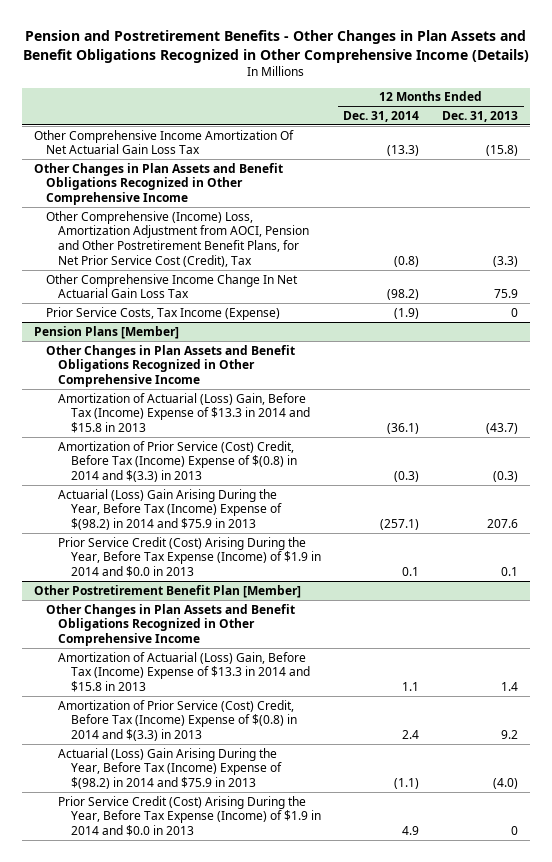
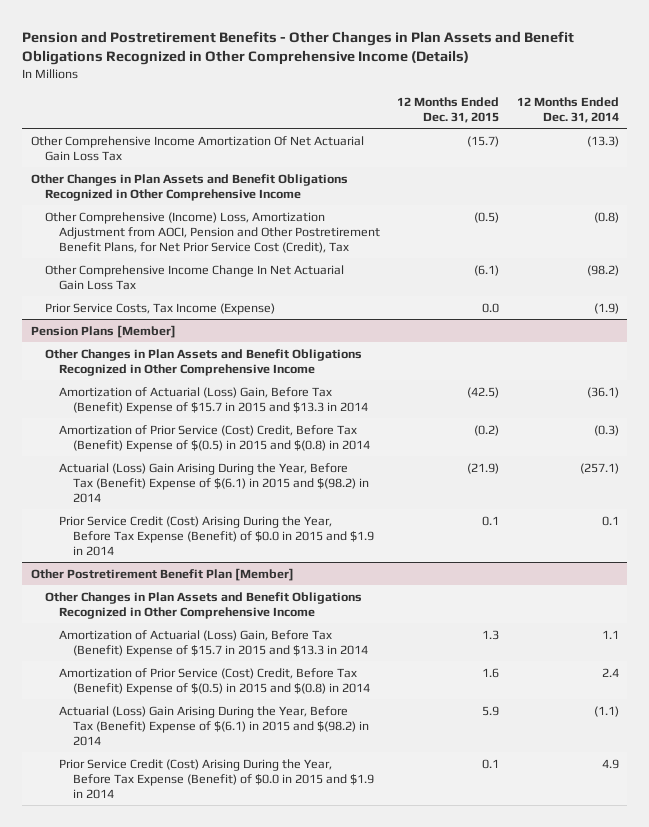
- | 12 Months Ended Dec. 31, 2014 | 12 Months Ended Dec. 31, 2013
+ | 12 Months Ended Dec. 31, 2015 | 12 Months Ended Dec. 31, 2014
@ Pension Plans [Member]
- Amortization of Actuarial (Loss) Gain, Before Tax (Income) Expense of $13.3 in 2014 and $15.8 in 2013 | (36.1) | (43.7)
- Amortization of Prior Service (Cost) Credit, Before Tax (Income) Expense of $(0.8) in 2014 and $(3.3) in 2013 | (0.3) | (0.3)
- Actuarial (Loss) Gain Arising During the Year, Before Tax (Income) Expense of $(98.2) in 2014 and $75.9 in 2013 | (257.1) | 207.6
- Prior Service Credit (Cost) Arising During the Year, Before Tax Expense (Income) of $1.9 in 2014 and $0.0 in 2013 | 0.1 | 0.1
+ Amortization of Actuarial (Loss) Gain, Before Tax (Benefit) Expense of $15.7 in 2015 and $13.3 in 2014 | (42.5) | (36.1)
+ Amortization of Prior Service (Cost) Credit, Before Tax (Benefit) Expense of $(0.5) in 2015 and $(0.8) in 2014 | (0.2) | (0.3)
+ Actuarial (Loss) Gain Arising During the Year, Before Tax (Benefit) Expense of $(6.1) in 2015 and $(98.2) in 2014 | (21.9) | (257.1)
+ Prior Service Credit (Cost) Arising During the Year, Before Tax Expense (Benefit) of $0.0 in 2015 and $1.9 in 2014 | 0.1 | 0.1
@ Other Postretirement Benefit Plan [Member]
- Amortization of Actuarial (Loss) Gain, Before Tax (Income) Expense of $13.3 in 2014 and $15.8 in 2013 | 1.1 | 1.4
- Amortization of Prior Service (Cost) Credit, Before Tax (Income) Expense of $(0.8) in 2014 and $(3.3) in 2013 | 2.4 | 9.2
- Actuarial (Loss) Gain Arising During the Year, Before Tax (Income) Expense of $(98.2) in 2014 and $75.9 in 2013 | (1.1) | (4.0)
- Prior Service Credit (Cost) Arising During the Year, Before Tax Expense (Income) of $1.9 in 2014 and $0.0 in 2013 | 4.9 | 0
+ Amortization of Actuarial (Loss) Gain, Before Tax (Benefit) Expense of $15.7 in 2015 and $13.3 in 2014 | 1.3 | 1.1
+ Amortization of Prior Service (Cost) Credit, Before Tax (Benefit) Expense of $(0.5) in 2015 and $(0.8) in 2014 | 1.6 | 2.4
+ Actuarial (Loss) Gain Arising During the Year, Before Tax (Benefit) Expense of $(6.1) in 2015 and $(98.2) in 2014 | 5.9 | (1.1)
+ Prior Service Credit (Cost) Arising During the Year, Before Tax Expense (Benefit) of $0.0 in 2015 and $1.9 in 2014 | 0.1 | 4.9

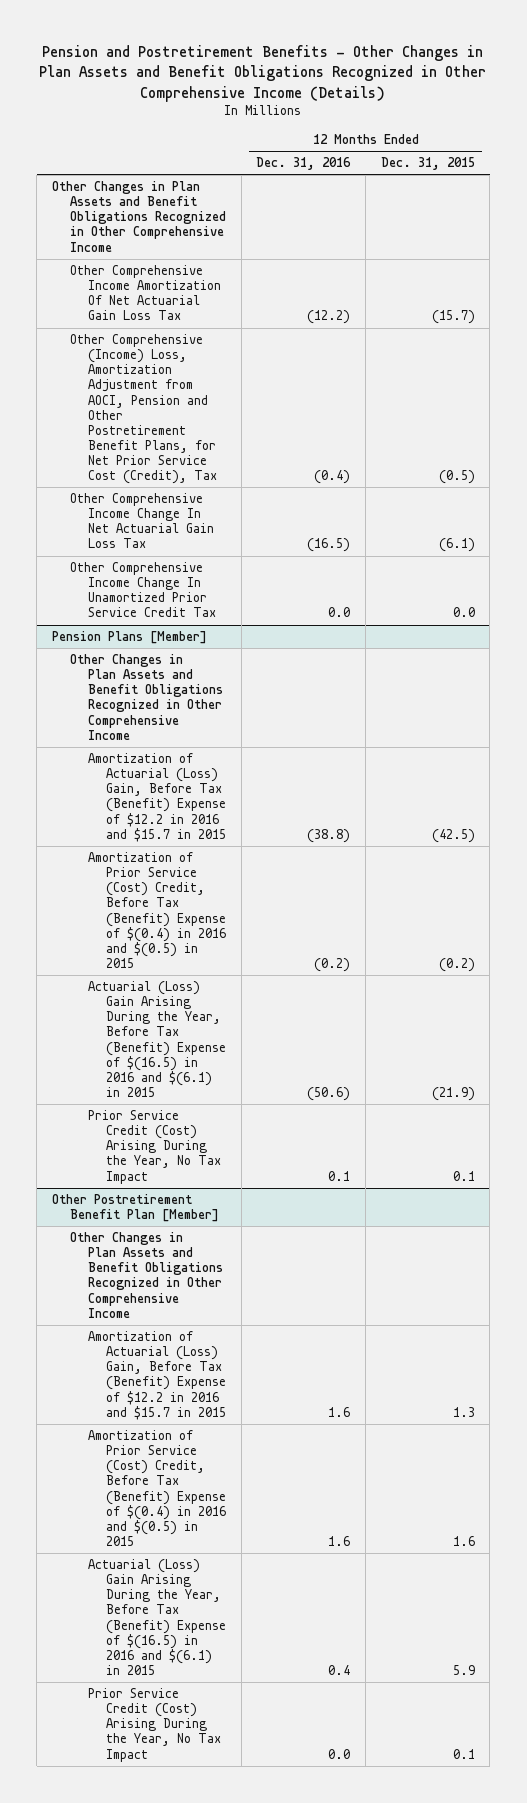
- | 12 Months Ended Dec. 31, 2015 | 12 Months Ended Dec. 31, 2014
+ | 12 Months Ended Dec. 31, 2016 | 12 Months Ended Dec. 31, 2015
moved down: Other Comprehensive Income Amortization Of Net Actuarial Gain Loss Tax | (12.2) | (15.7)
- Prior Service Costs, Tax Income (Expense) | 0.0 | (1.9)
+ Other Comprehensive Income Change In Unamortized Prior Service Credit Tax | 0.0 | 0.0
@ Pension Plans [Member]
- Amortization of Actuarial (Loss) Gain, Before Tax (Benefit) Expense of $15.7 in 2015 and $13.3 in 2014 | (42.5) | (36.1)
- Amortization of Prior Service (Cost) Credit, Before Tax (Benefit) Expense of $(0.5) in 2015 and $(0.8) in 2014 | (0.2) | (0.3)
- Actuarial (Loss) Gain Arising During the Year, Before Tax (Benefit) Expense of $(6.1) in 2015 and $(98.2) in 2014 | (21.9) | (257.1)
- Prior Service Credit (Cost) Arising During the Year, Before Tax Expense (Benefit) of $0.0 in 2015 and $1.9 in 2014 | 0.1 | 0.1
+ Amortization of Actuarial (Loss) Gain, Before Tax (Benefit) Expense of $12.2 in 2016 and $15.7 in 2015 | (38.8) | (42.5)
+ Amortization of Prior Service (Cost) Credit, Before Tax (Benefit) Expense of $(0.4) in 2016 and $(0.5) in 2015 | (0.2) | (0.2)
+ Actuarial (Loss) Gain Arising During the Year, Before Tax (Benefit) Expense of $(16.5) in 2016 and $(6.1) in 2015 | (50.6) | (21.9)
+ Prior Service Credit (Cost) Arising During the Year, No Tax Impact | 0.1 | 0.1
@ Other Postretirement Benefit Plan [Member]
- Amortization of Actuarial (Loss) Gain, Before Tax (Benefit) Expense of $15.7 in 2015 and $13.3 in 2014 | 1.3 | 1.1
- Amortization of Prior Service (Cost) Credit, Before Tax (Benefit) Expense of $(0.5) in 2015 and $(0.8) in 2014 | 1.6 | 2.4
- Actuarial (Loss) Gain Arising During the Year, Before Tax (Benefit) Expense of $(6.1) in 2015 and $(98.2) in 2014 | 5.9 | (1.1)
- Prior Service Credit (Cost) Arising During the Year, Before Tax Expense (Benefit) of $0.0 in 2015 and $1.9 in 2014 | 0.1 | 4.9
+ Amortization of Actuarial (Loss) Gain, Before Tax (Benefit) Expense of $12.2 in 2016 and $15.7 in 2015 | 1.6 | 1.3
+ Amortization of Prior Service (Cost) Credit, Before Tax (Benefit) Expense of $(0.4) in 2016 and $(0.5) in 2015 | 1.6 | 1.6
+ Actuarial (Loss) Gain Arising During the Year, Before Tax (Benefit) Expense of $(16.5) in 2016 and $(6.1) in 2015 | 0.4 | 5.9
+ Prior Service Credit (Cost) Arising During the Year, No Tax Impact | 0.0 | 0.1

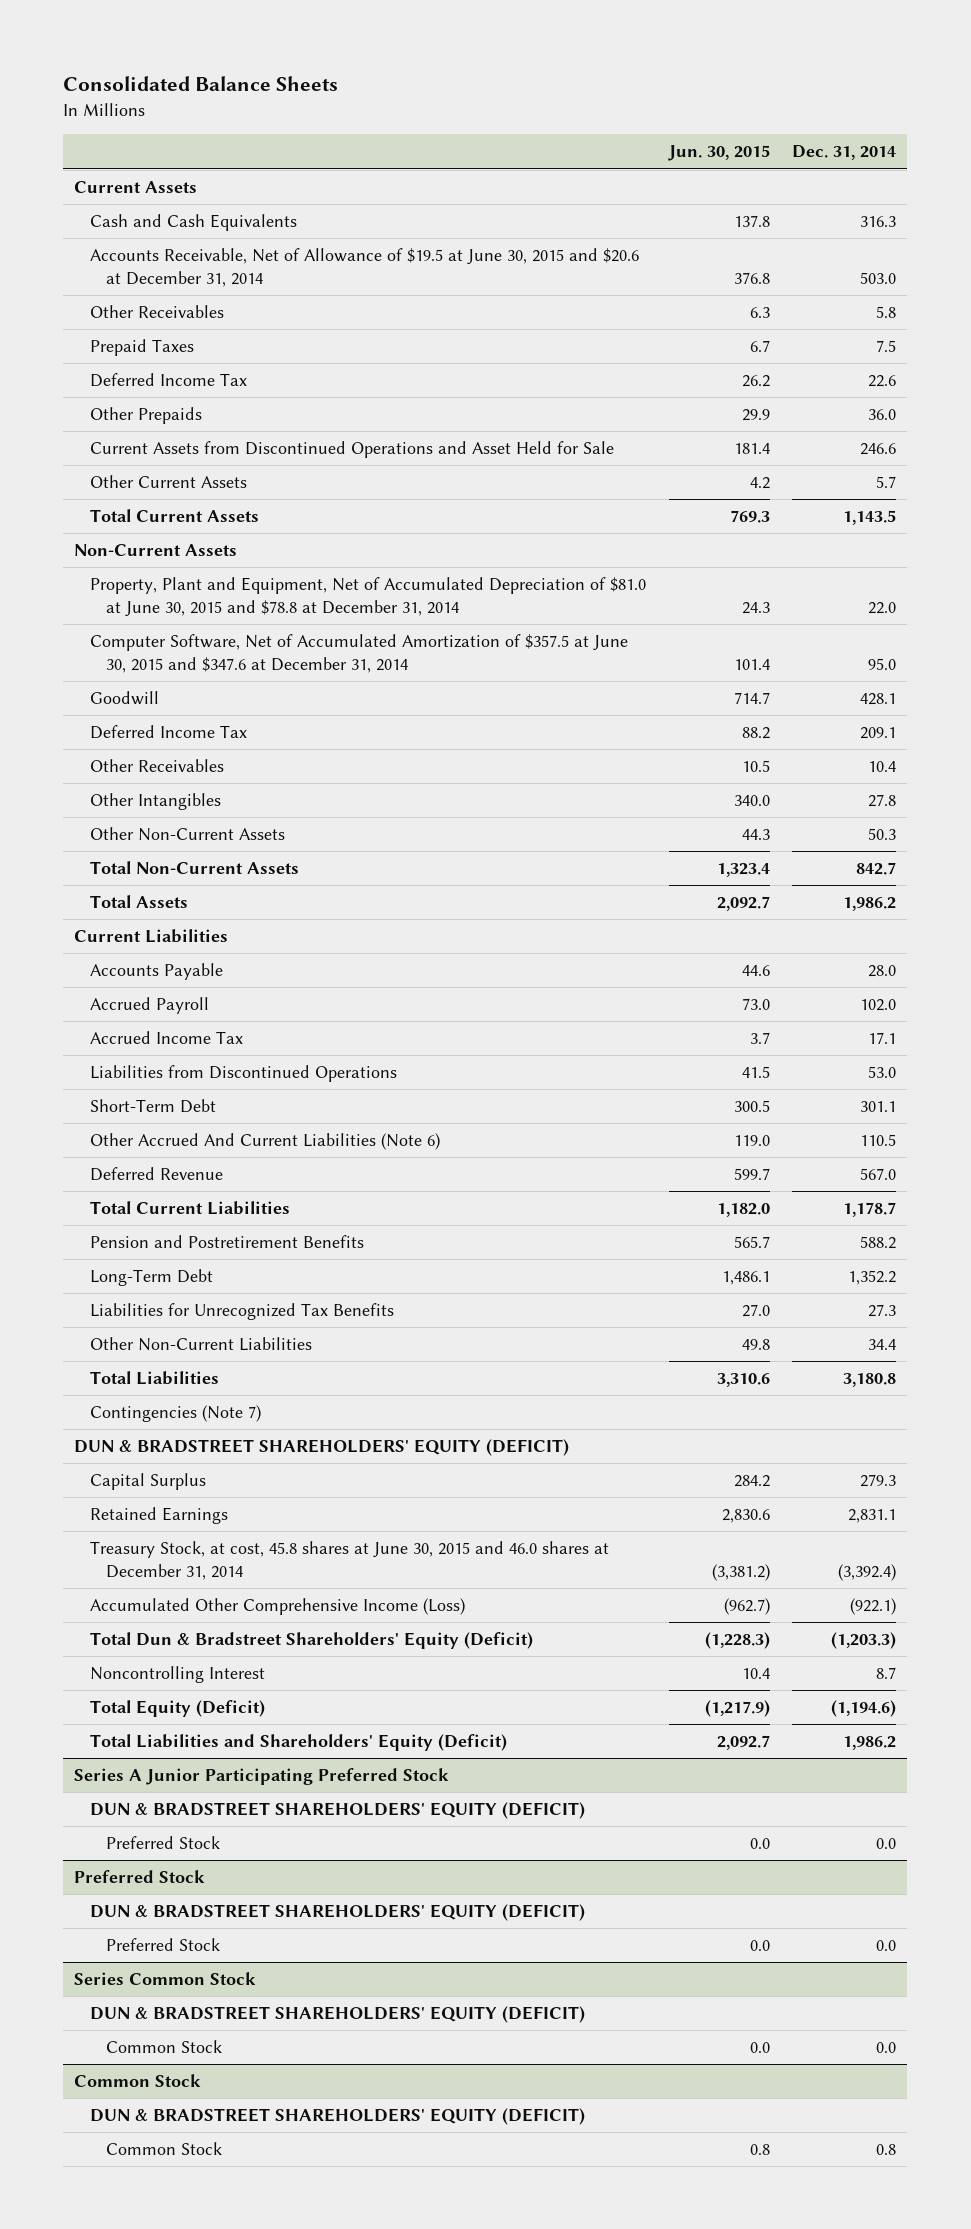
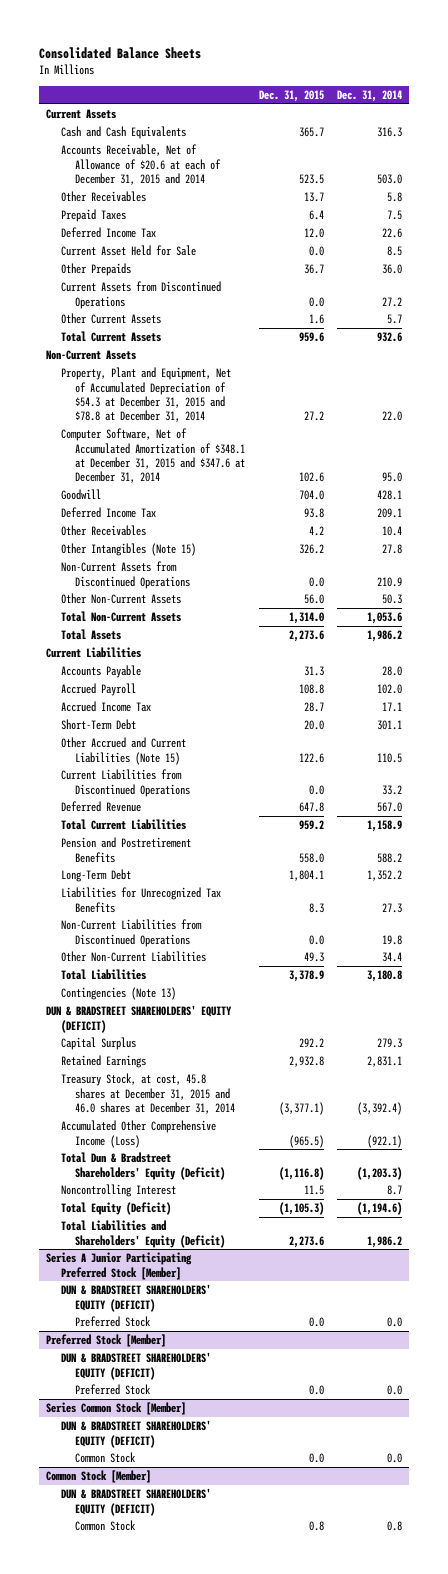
- | Jun. 30, 2015 | Dec. 31, 2014
+ | Dec. 31, 2015 | Dec. 31, 2014
- Accounts Receivable, Net of Allowance of $19.5 at June 30, 2015 and $20.6 at December 31, 2014 | 376.8 | 503.0
+ Accounts Receivable, Net of Allowance of $20.6 at each of December 31, 2015 and 2014 | 523.5 | 503.0
+ Current Asset Held for Sale | 0.0 | 8.5
- Current Assets from Discontinued Operations and Asset Held for Sale | 181.4 | 246.6
+ Current Assets from Discontinued Operations | 0.0 | 27.2
- Total Current Assets | 769.3 | 1,143.5
+ Total Current Assets | 959.6 | 932.6
- Property, Plant and Equipment, Net of Accumulated Depreciation of $81.0 at June 30, 2015 and $78.8 at December 31, 2014 | 24.3 | 22.0
- Computer Software, Net of Accumulated Amortization of $357.5 at June 30, 2015 and $347.6 at December 31, 2014 | 101.4 | 95.0
+ Property, Plant and Equipment, Net of Accumulated Depreciation of $54.3 at December 31, 2015 and $78.8 at December 31, 2014 | 27.2 | 22.0
+ Computer Software, Net of Accumulated Amortization of $348.1 at December 31, 2015 and $347.6 at December 31, 2014 | 102.6 | 95.0
- Other Intangibles | 340.0 | 27.8
+ Other Intangibles (Note 15) | 326.2 | 27.8
+ Non-Current Assets from Discontinued Operations | 0.0 | 210.9
- Total Non-Current Assets | 1,323.4 | 842.7
+ Total Non-Current Assets | 1,314.0 | 1,053.6
- Liabilities from Discontinued Operations | 41.5 | 53.0
- Other Accrued And Current Liabilities (Note 6) | 119.0 | 110.5
+ Other Accrued and Current Liabilities (Note 15) | 122.6 | 110.5
+ Current Liabilities from Discontinued Operations | 0.0 | 33.2
- Total Current Liabilities | 1,182.0 | 1,178.7
+ Total Current Liabilities | 959.2 | 1,158.9
+ Non-Current Liabilities from Discontinued Operations | 0.0 | 19.8
- Contingencies (Note 7)
+ Contingencies (Note 13)
- Treasury Stock, at cost, 45.8 shares at June 30, 2015 and 46.0 shares at December 31, 2014 | (3,381.2) | (3,392.4)
+ Treasury Stock, at cost, 45.8 shares at December 31, 2015 and 46.0 shares at December 31, 2014 | (3,377.1) | (3,392.4)
- Series A Junior Participating Preferred Stock
+ Series A Junior Participating Preferred Stock [Member]
- Preferred Stock
+ Preferred Stock [Member]
- Series Common Stock
+ Series Common Stock [Member]
- Common Stock
+ Common Stock [Member]

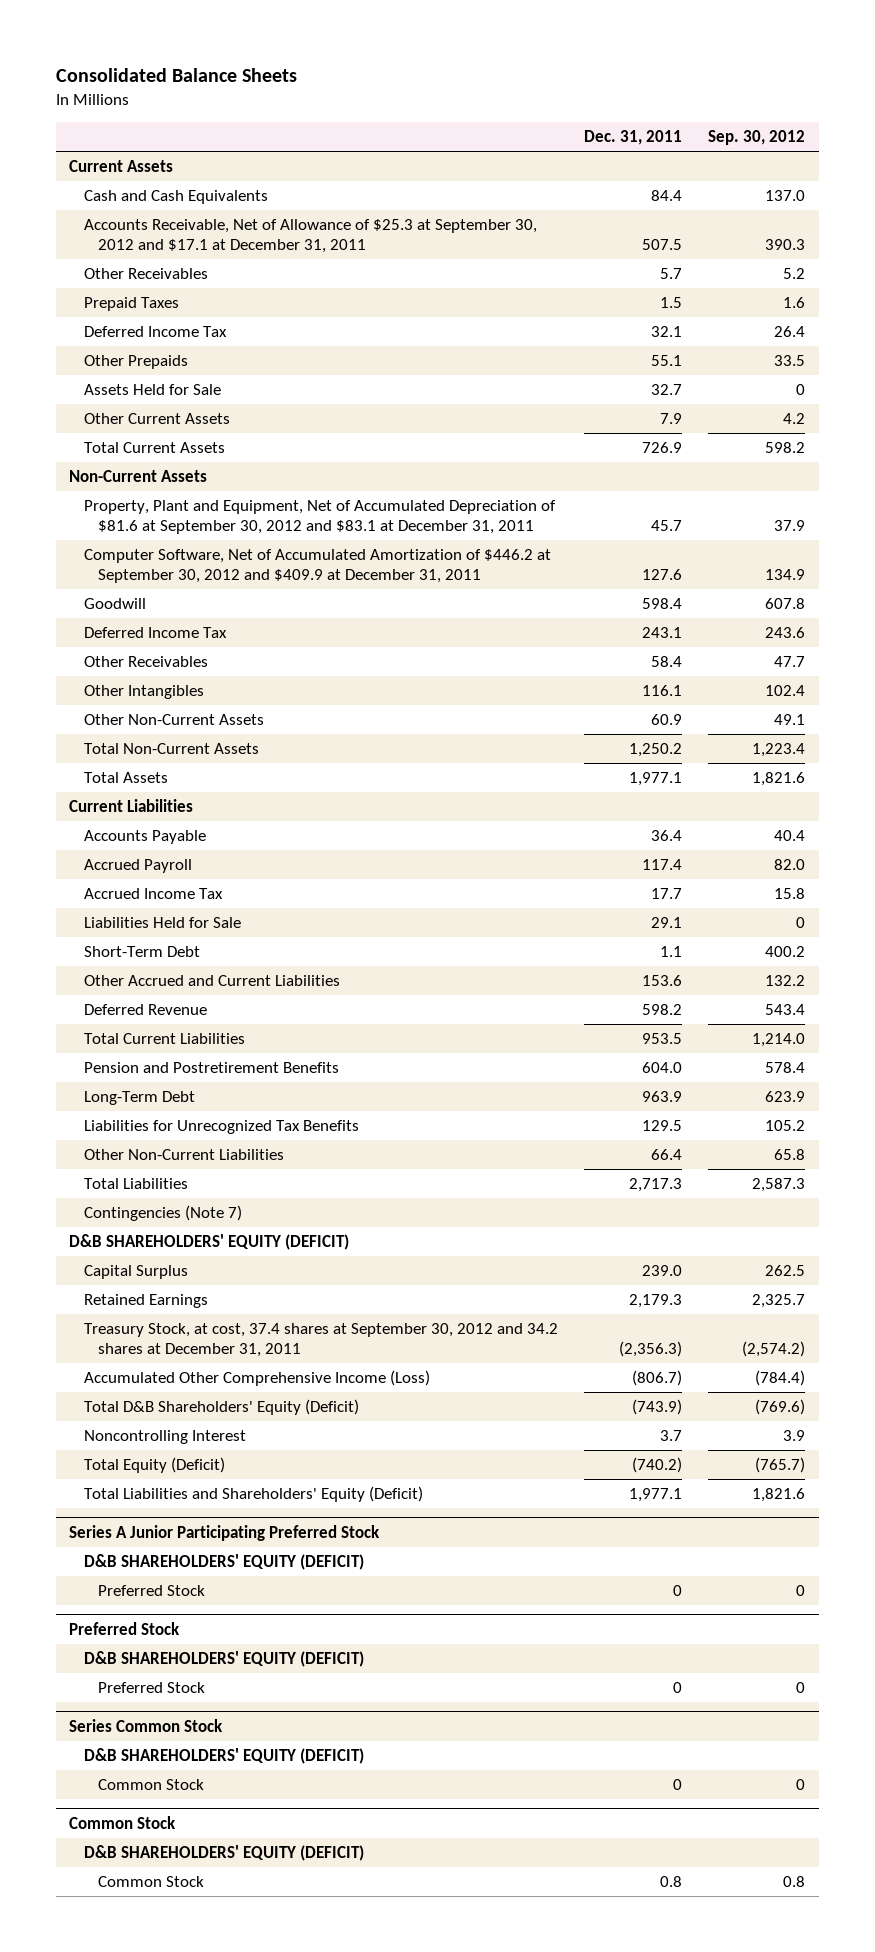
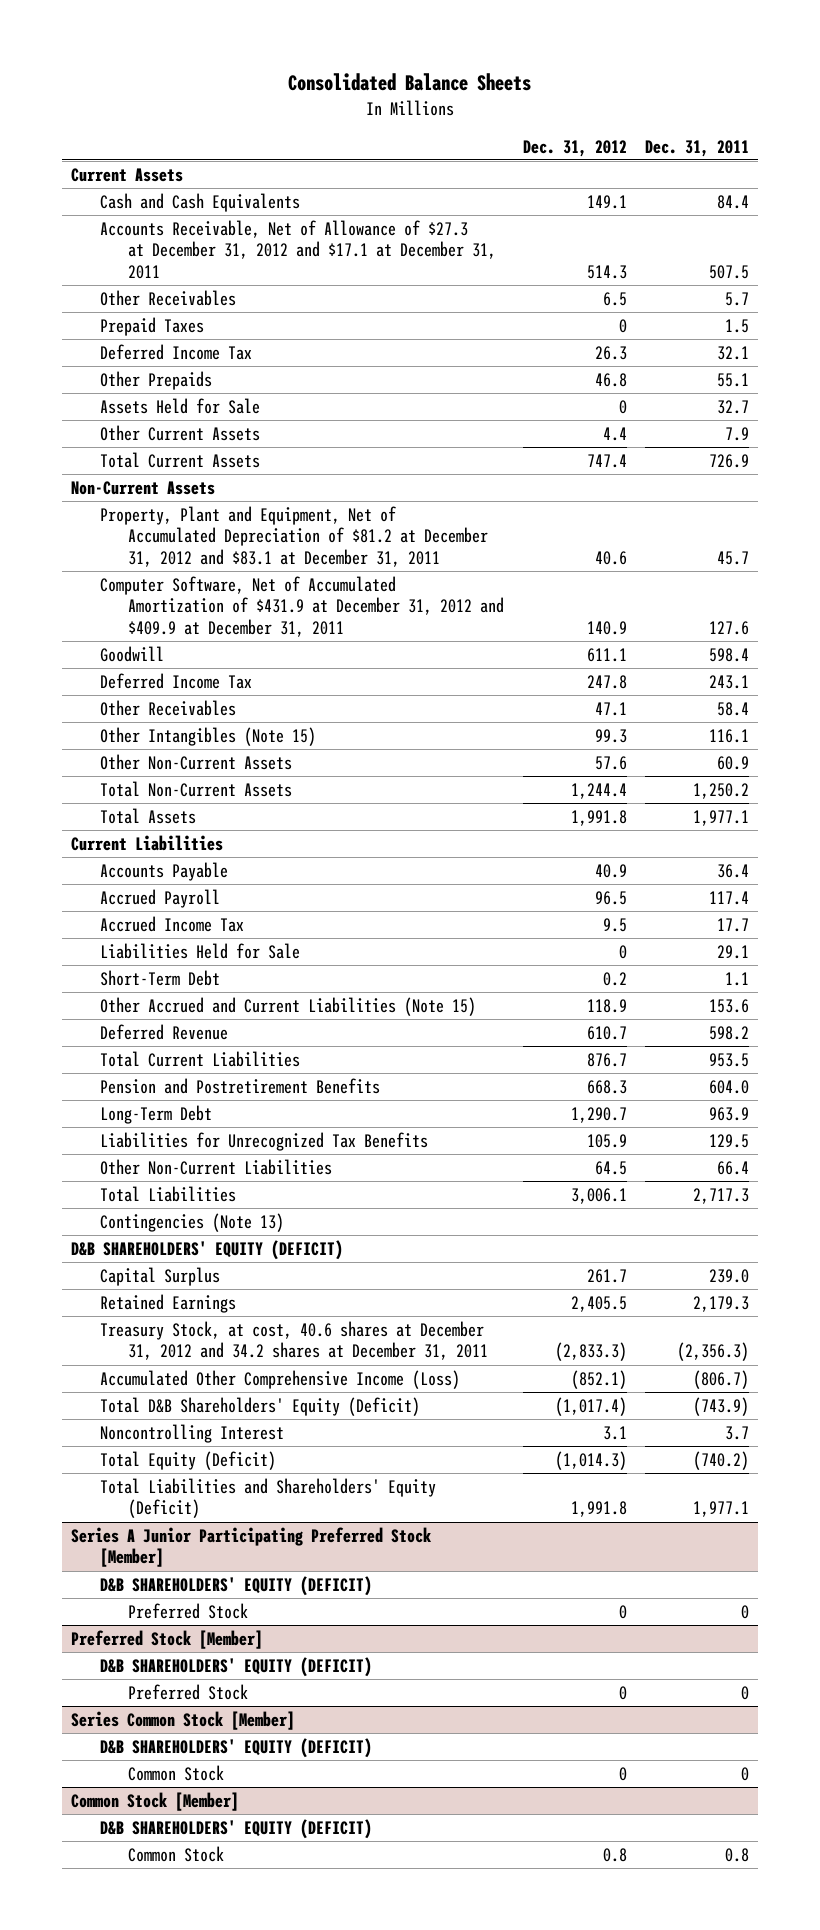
- | Dec. 31, 2011 | Sep. 30, 2012
+ | Dec. 31, 2012 | Dec. 31, 2011
- Accounts Receivable, Net of Allowance of $25.3 at September 30, 2012 and $17.1 at December 31, 2011 | 507.5 | 390.3
+ Accounts Receivable, Net of Allowance of $27.3 at December 31, 2012 and $17.1 at December 31, 2011 | 514.3 | 507.5
- Property, Plant and Equipment, Net of Accumulated Depreciation of $81.6 at September 30, 2012 and $83.1 at December 31, 2011 | 45.7 | 37.9
- Computer Software, Net of Accumulated Amortization of $446.2 at September 30, 2012 and $409.9 at December 31, 2011 | 127.6 | 134.9
+ Property, Plant and Equipment, Net of Accumulated Depreciation of $81.2 at December 31, 2012 and $83.1 at December 31, 2011 | 40.6 | 45.7
+ Computer Software, Net of Accumulated Amortization of $431.9 at December 31, 2012 and $409.9 at December 31, 2011 | 140.9 | 127.6
- Other Intangibles | 116.1 | 102.4
+ Other Intangibles (Note 15) | 99.3 | 116.1
- Other Accrued and Current Liabilities | 153.6 | 132.2
+ Other Accrued and Current Liabilities (Note 15) | 118.9 | 153.6
- Contingencies (Note 7)
+ Contingencies (Note 13)
- Treasury Stock, at cost, 37.4 shares at September 30, 2012 and 34.2 shares at December 31, 2011 | (2,356.3) | (2,574.2)
+ Treasury Stock, at cost, 40.6 shares at December 31, 2012 and 34.2 shares at December 31, 2011 | (2,833.3) | (2,356.3)
- Series A Junior Participating Preferred Stock
+ Series A Junior Participating Preferred Stock [Member]
- Preferred Stock
+ Preferred Stock [Member]
- Series Common Stock
+ Series Common Stock [Member]
- Common Stock
+ Common Stock [Member]

